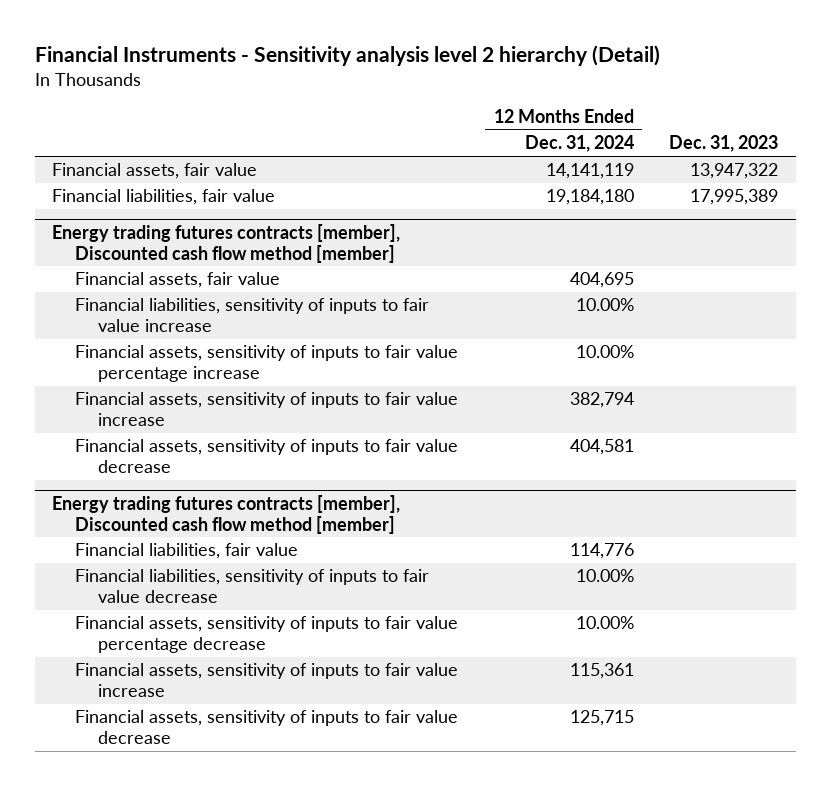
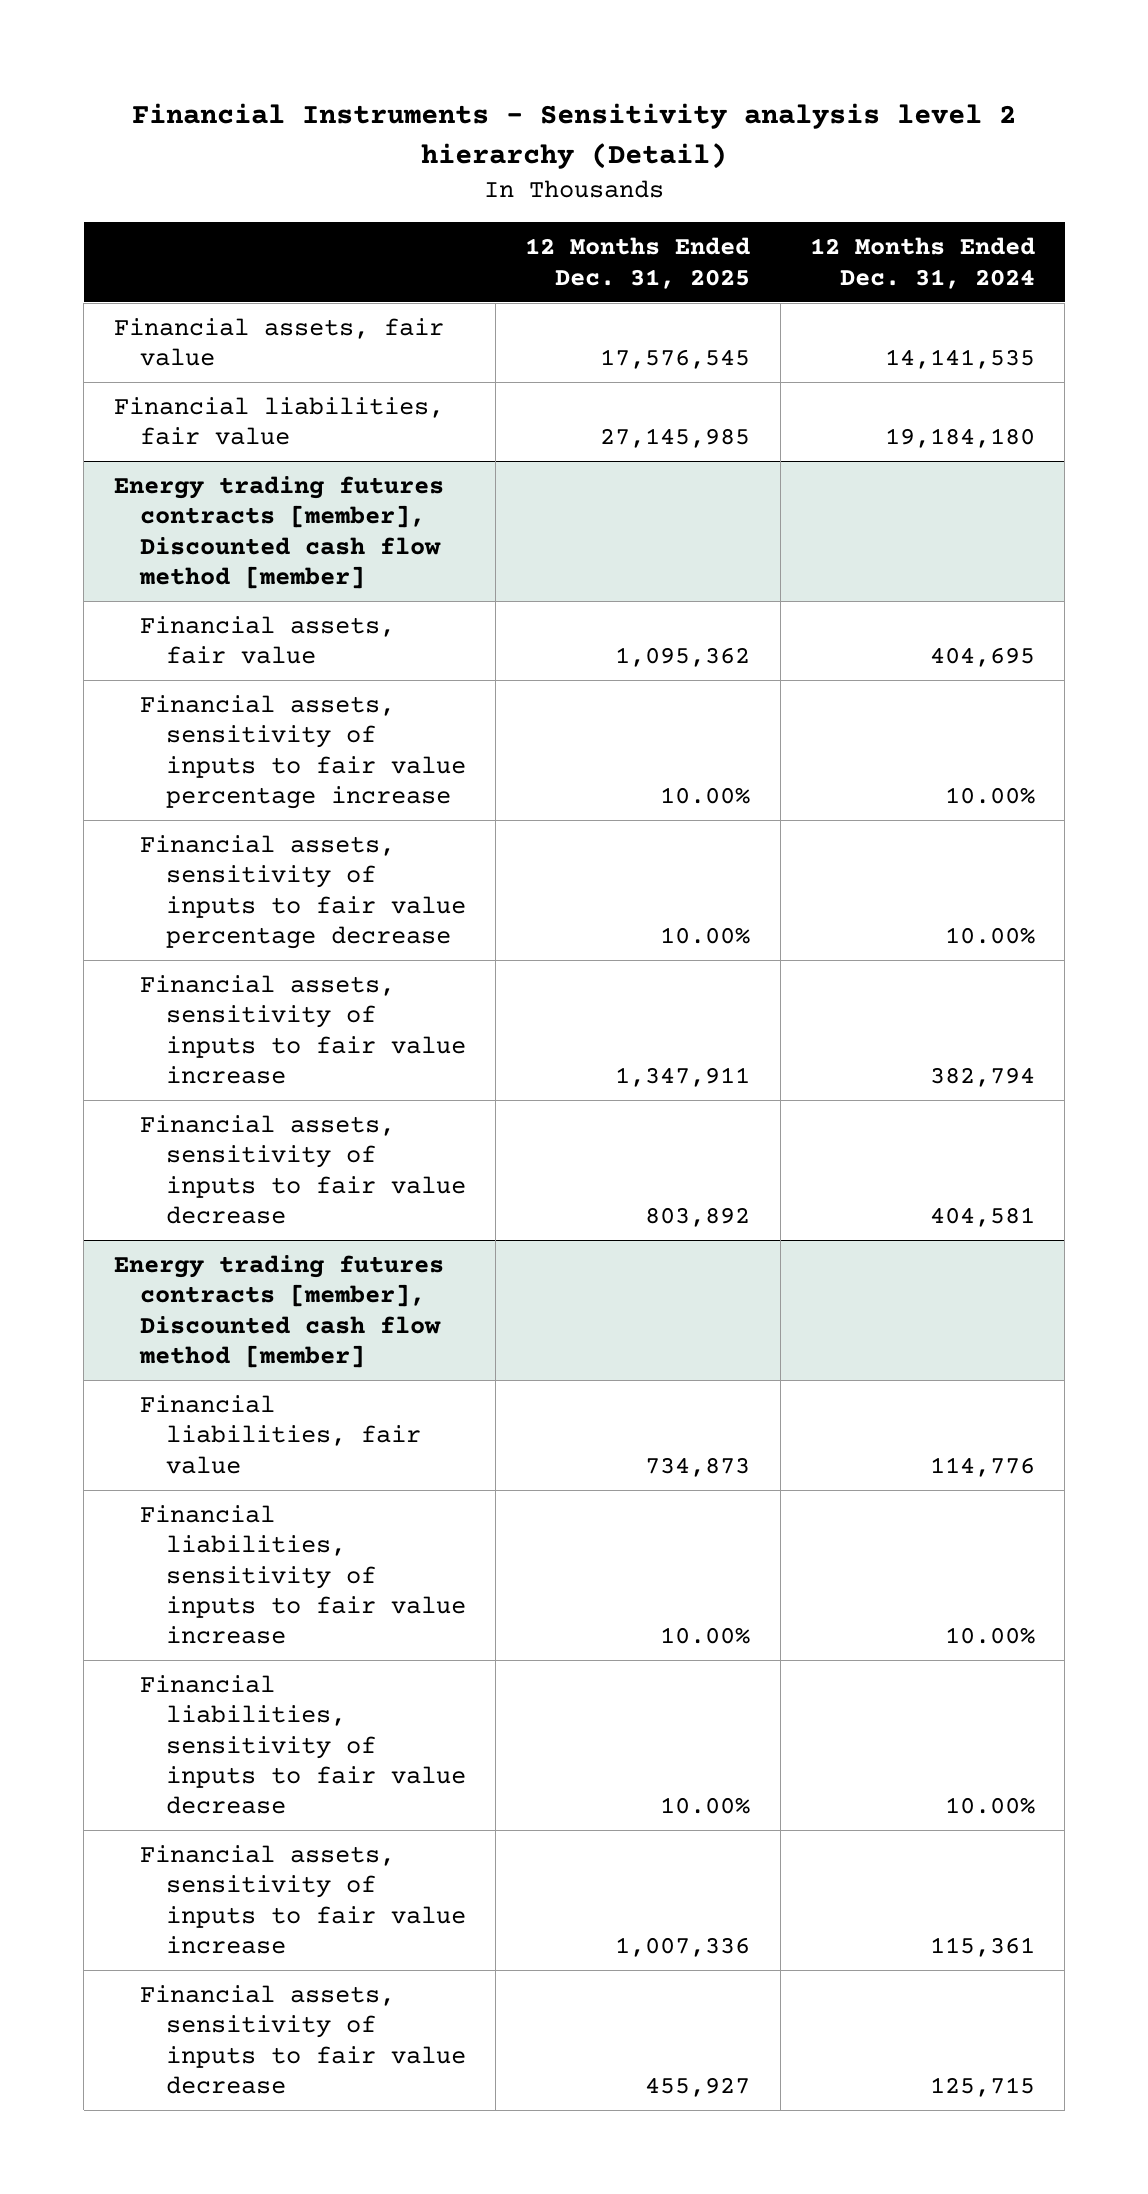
- | 12 Months Ended Dec. 31, 2024 | Dec. 31, 2023
+ | 12 Months Ended Dec. 31, 2025 | 12 Months Ended Dec. 31, 2024
- Financial assets, fair value | 14,141,119 | 13,947,322
+ Financial assets, fair value | 17,576,545 | 14,141,535
@ Energy trading futures contracts [member], Discounted cash flow method [member]
moved up: Financial assets, sensitivity of inputs to fair value percentage decrease | 10.00% | 10.00%
moved down: Financial liabilities, sensitivity of inputs to fair value increase | 10.00% | 10.00%

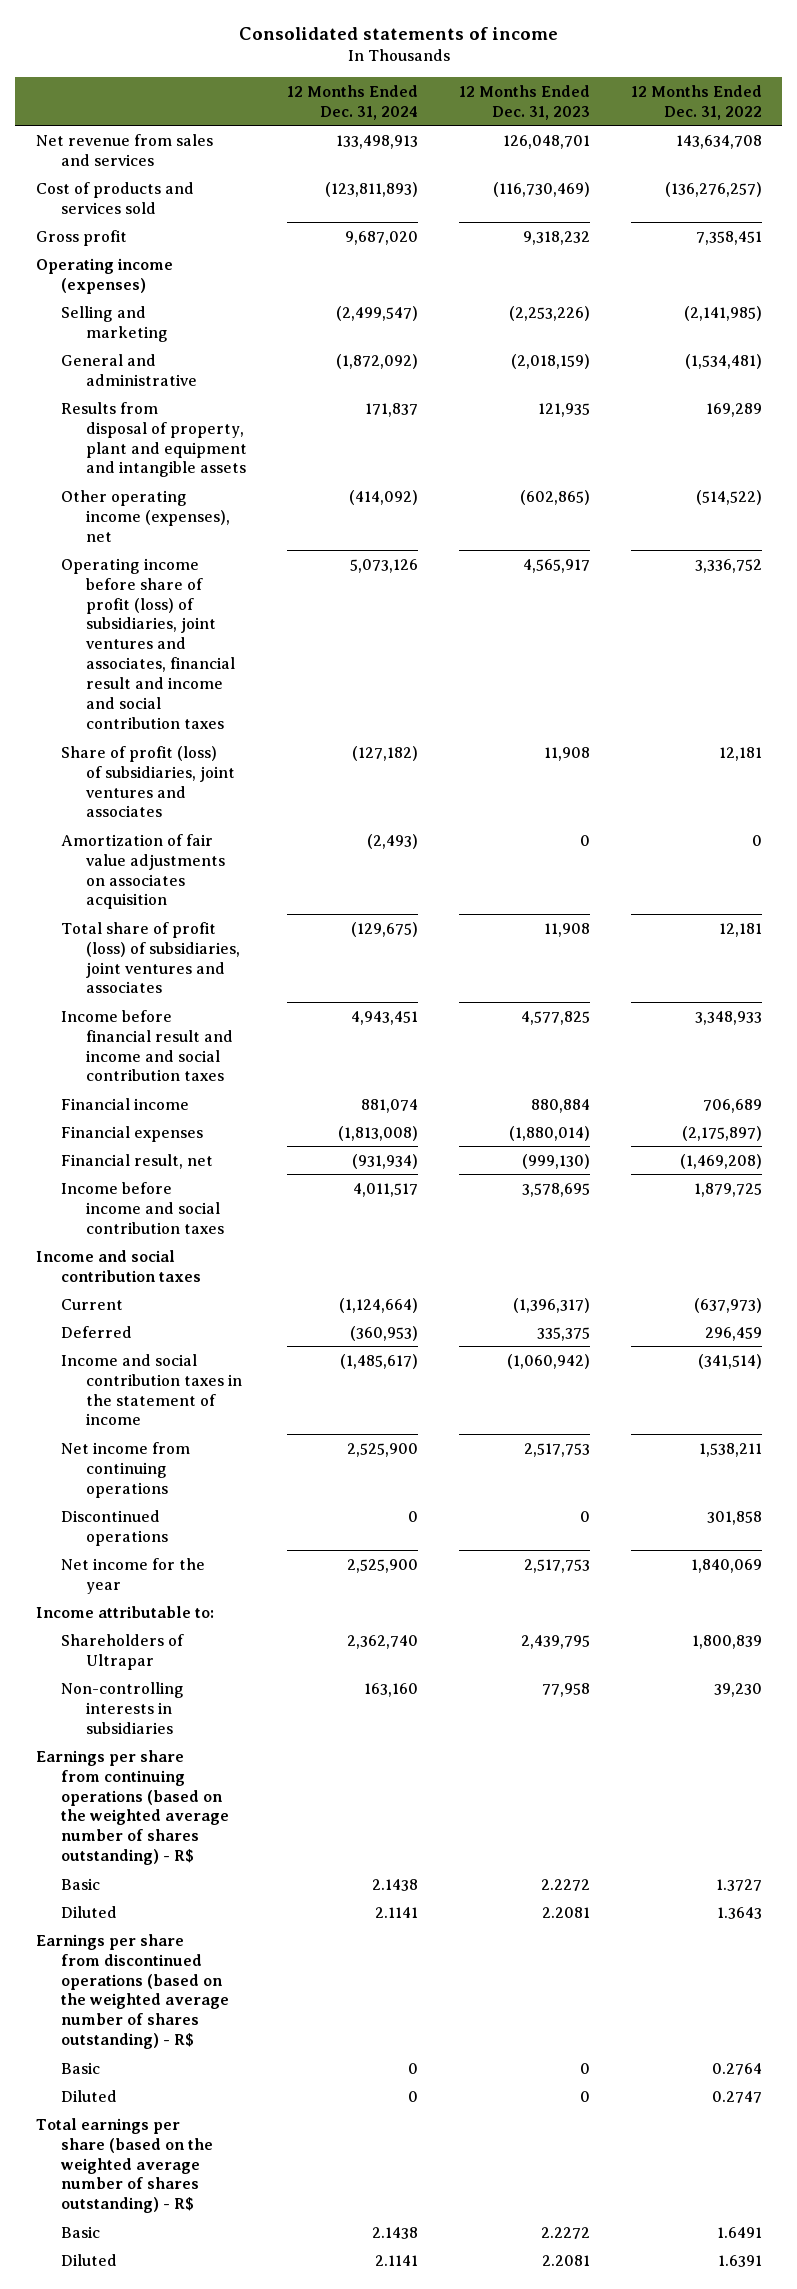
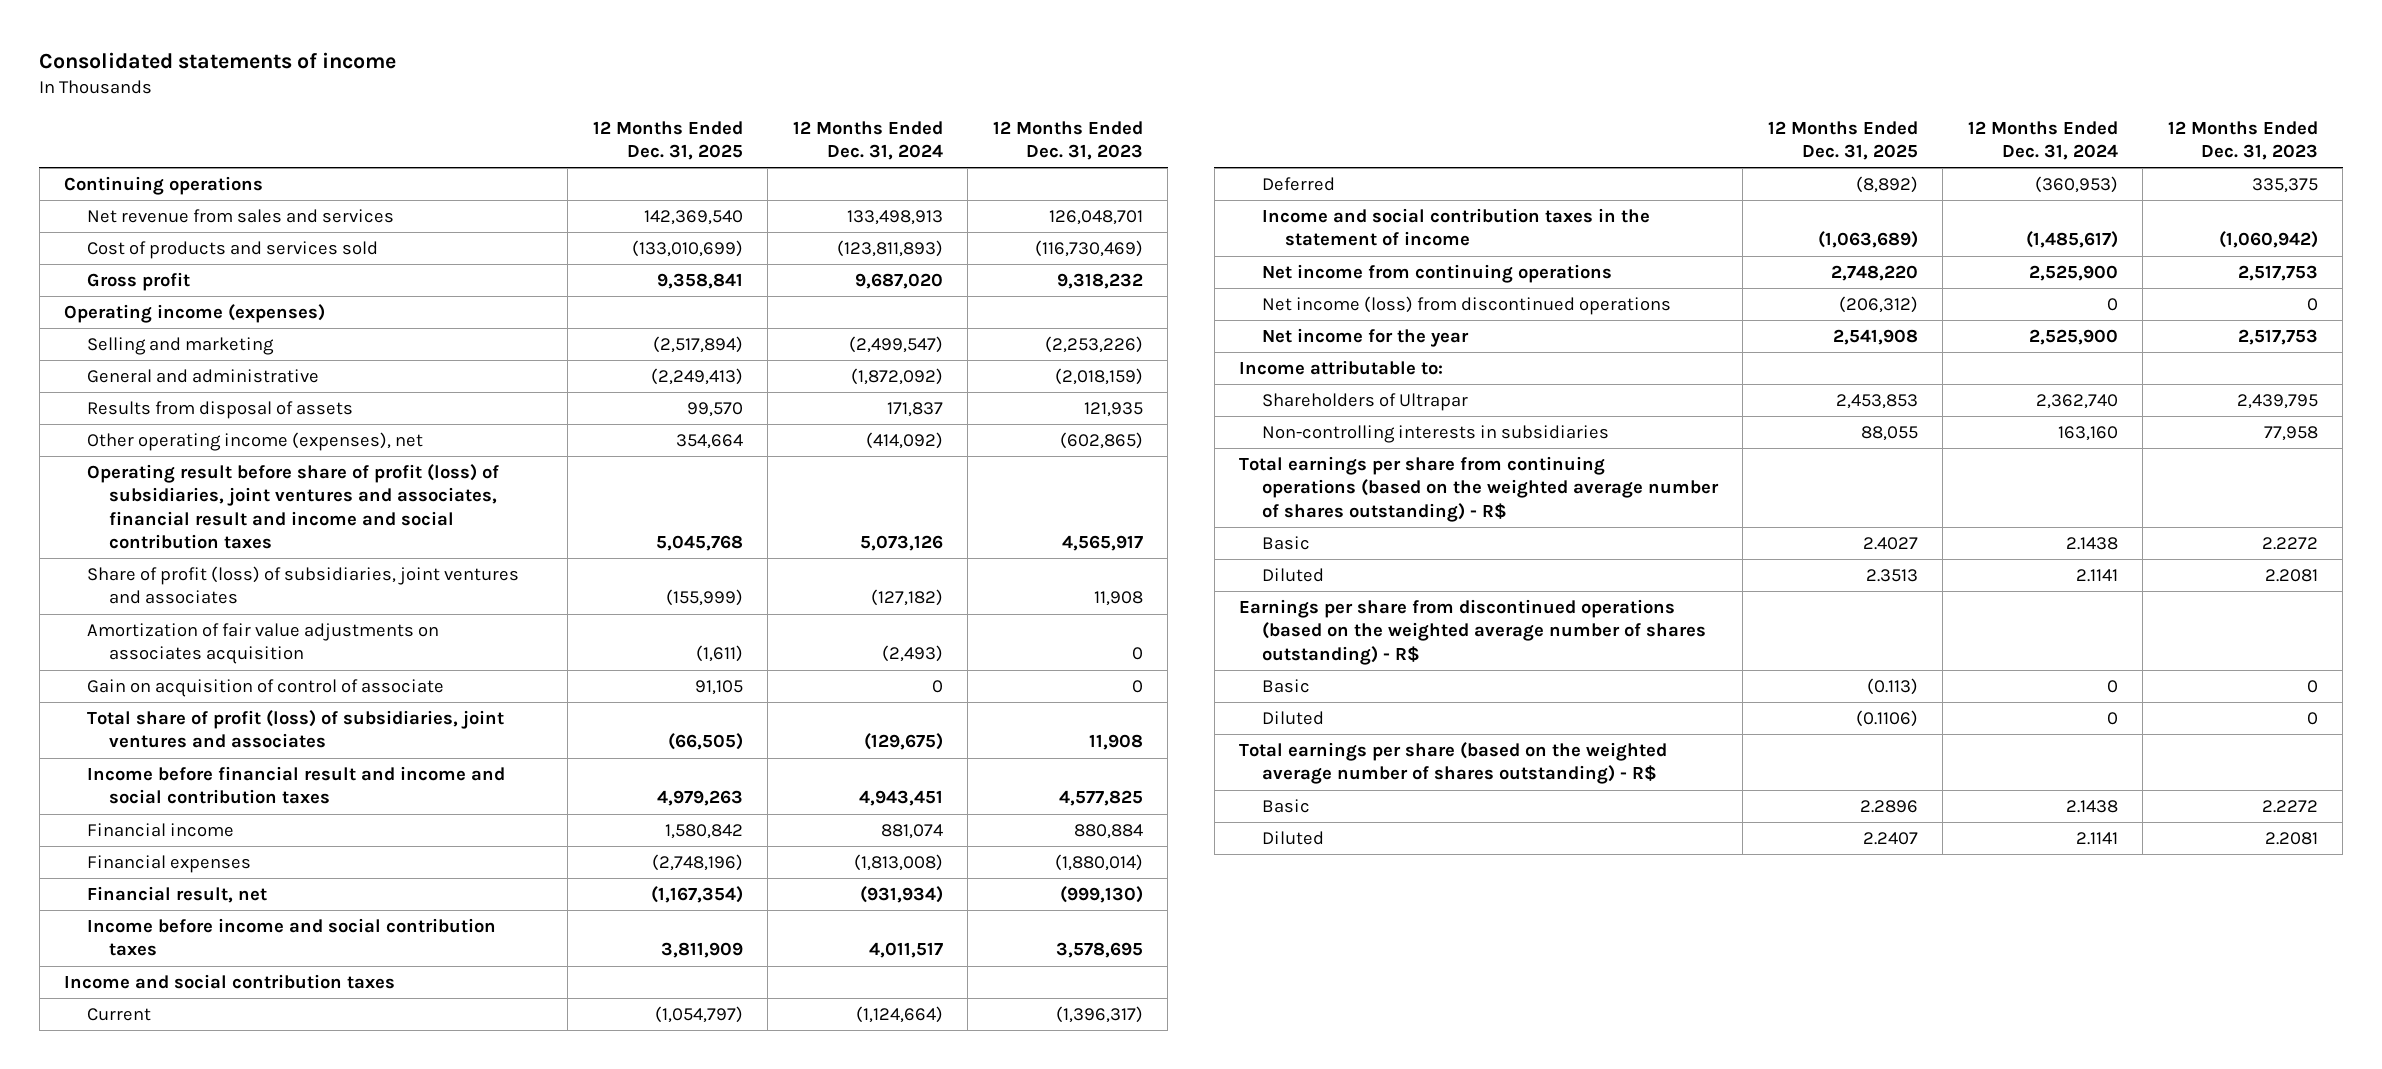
- | 12 Months Ended Dec. 31, 2024 | 12 Months Ended Dec. 31, 2023 | 12 Months Ended Dec. 31, 2022
+ | 12 Months Ended Dec. 31, 2025 | 12 Months Ended Dec. 31, 2024 | 12 Months Ended Dec. 31, 2023
+ Continuing operations
- Results from disposal of property, plant and equipment and intangible assets | 171,837 | 121,935 | 169,289
+ Results from disposal of assets | 99,570 | 171,837 | 121,935
- Operating income before share of profit (loss) of subsidiaries, joint ventures and associates, financial result and income and social contribution taxes | 5,073,126 | 4,565,917 | 3,336,752
+ Operating result before share of profit (loss) of subsidiaries, joint ventures and associates, financial result and income and social contribution taxes | 5,045,768 | 5,073,126 | 4,565,917
+ Gain on acquisition of control of associate | 91,105 | 0 | 0
- Discontinued operations | 0 | 0 | 301,858
+ Net income (loss) from discontinued operations | (206,312) | 0 | 0
- Earnings per share from continuing operations (based on the weighted average number of shares outstanding) - R$
+ Total earnings per share from continuing operations (based on the weighted average number of shares outstanding) - R$

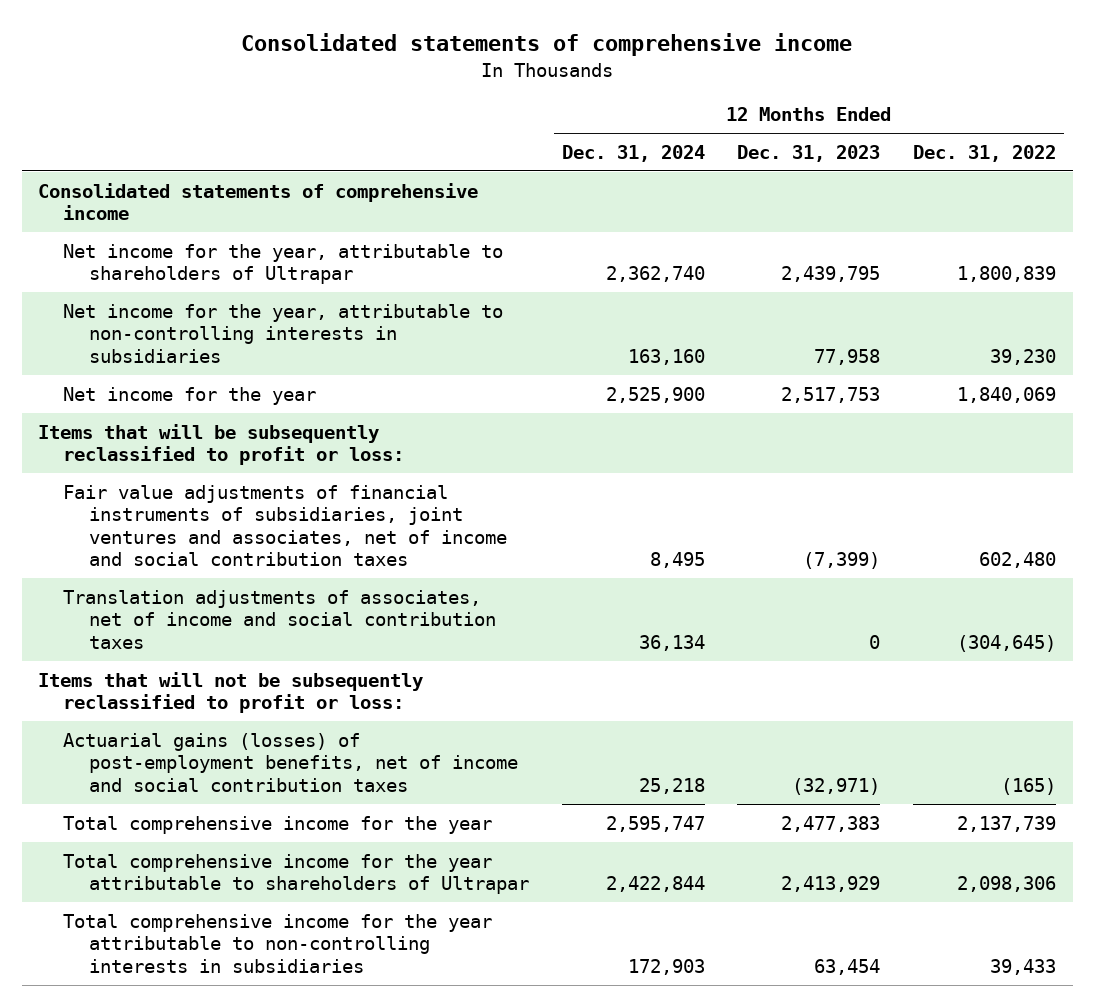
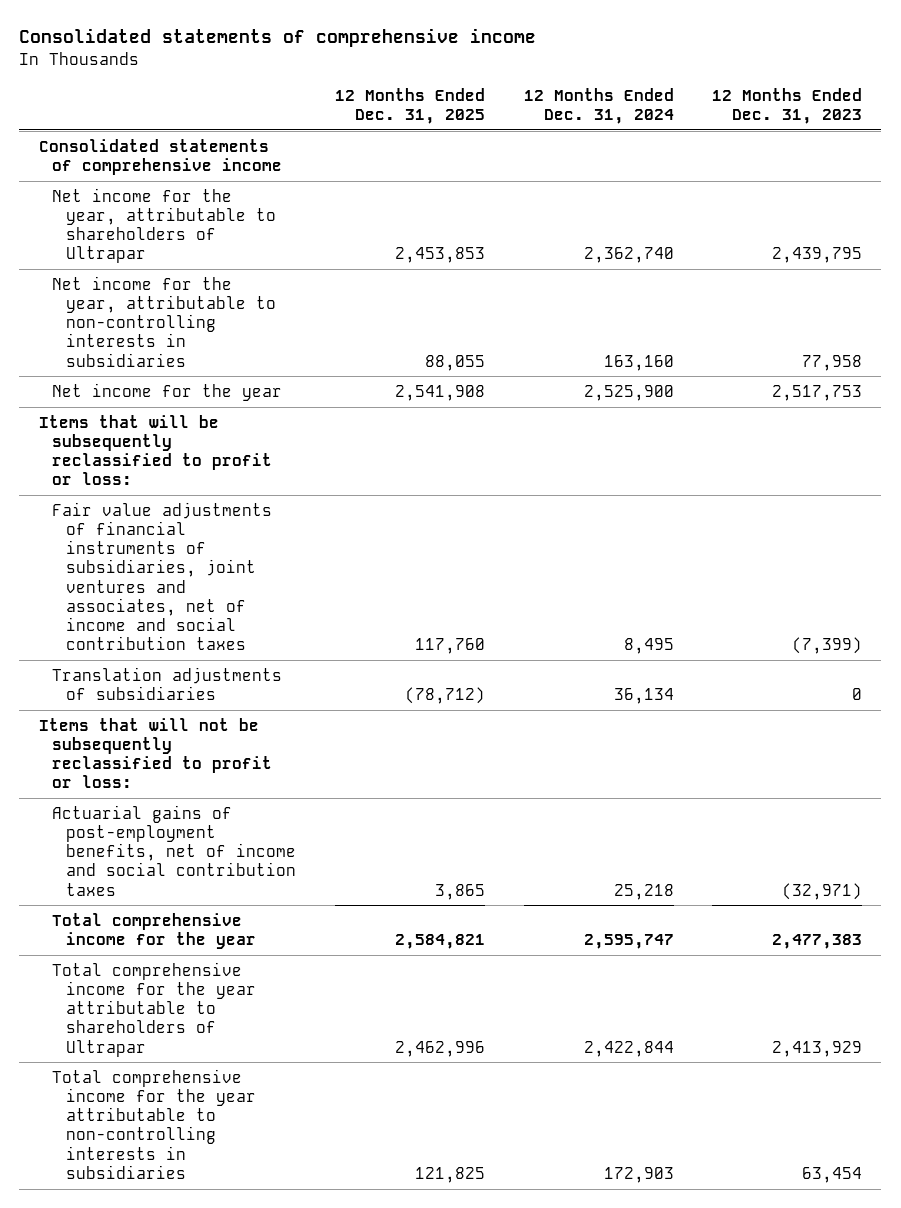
- | 12 Months Ended Dec. 31, 2024 | 12 Months Ended Dec. 31, 2023 | 12 Months Ended Dec. 31, 2022
+ | 12 Months Ended Dec. 31, 2025 | 12 Months Ended Dec. 31, 2024 | 12 Months Ended Dec. 31, 2023
- Translation adjustments of associates, net of income and social contribution taxes | 36,134 | 0 | (304,645)
+ Translation adjustments of subsidiaries | (78,712) | 36,134 | 0
- Actuarial gains (losses) of post-employment benefits, net of income and social contribution taxes | 25,218 | (32,971) | (165)
+ Actuarial gains of post-employment benefits, net of income and social contribution taxes | 3,865 | 25,218 | (32,971)

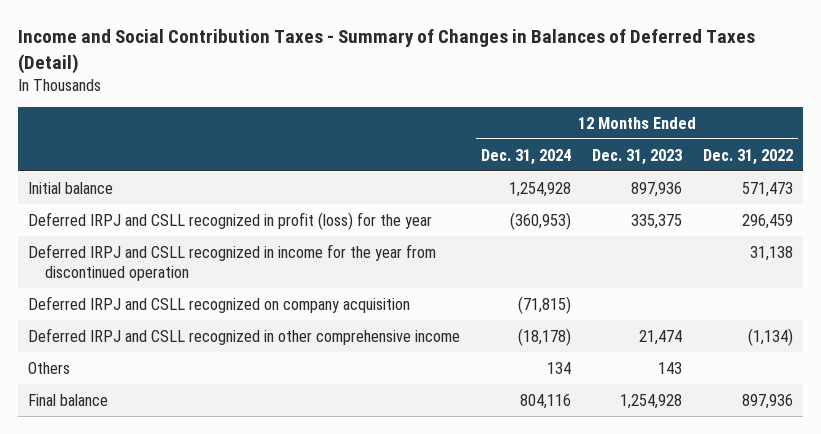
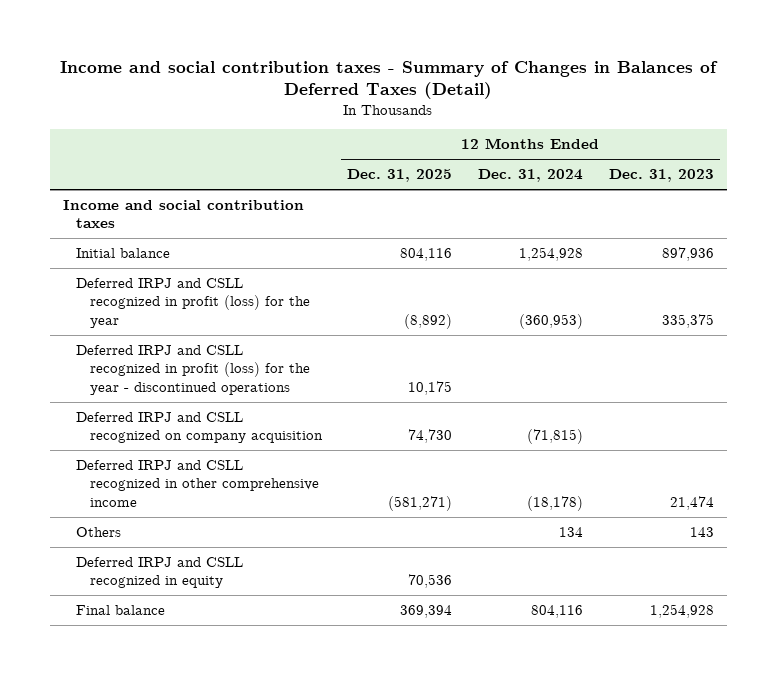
- Income and Social Contribution Taxes - Summary of Changes in Balances of Deferred Taxes (Detail)
+ Income and social contribution taxes - Summary of Changes in Balances of Deferred Taxes (Detail)
- | 12 Months Ended Dec. 31, 2024 | 12 Months Ended Dec. 31, 2023 | 12 Months Ended Dec. 31, 2022
+ | 12 Months Ended Dec. 31, 2025 | 12 Months Ended Dec. 31, 2024 | 12 Months Ended Dec. 31, 2023
+ Income and social contribution taxes
- Deferred IRPJ and CSLL recognized in income for the year from discontinued operation | | | 31,138
+ Deferred IRPJ and CSLL recognized in profit (loss) for the year - discontinued operations | 10,175 | |
+ Deferred IRPJ and CSLL recognized in equity | 70,536 | |

